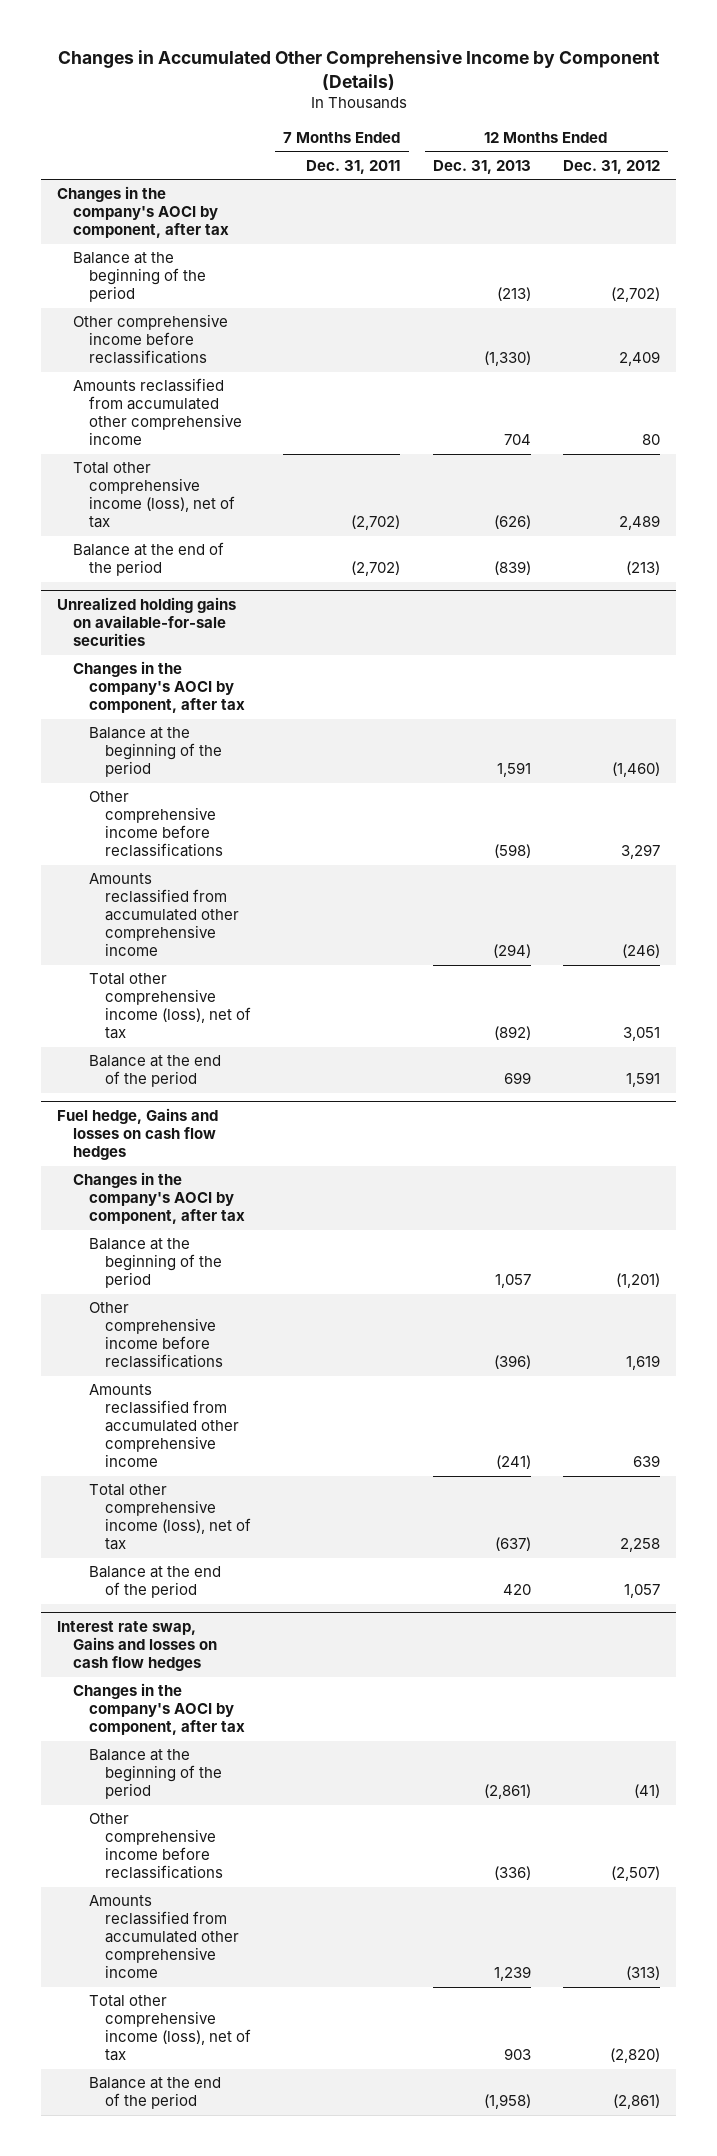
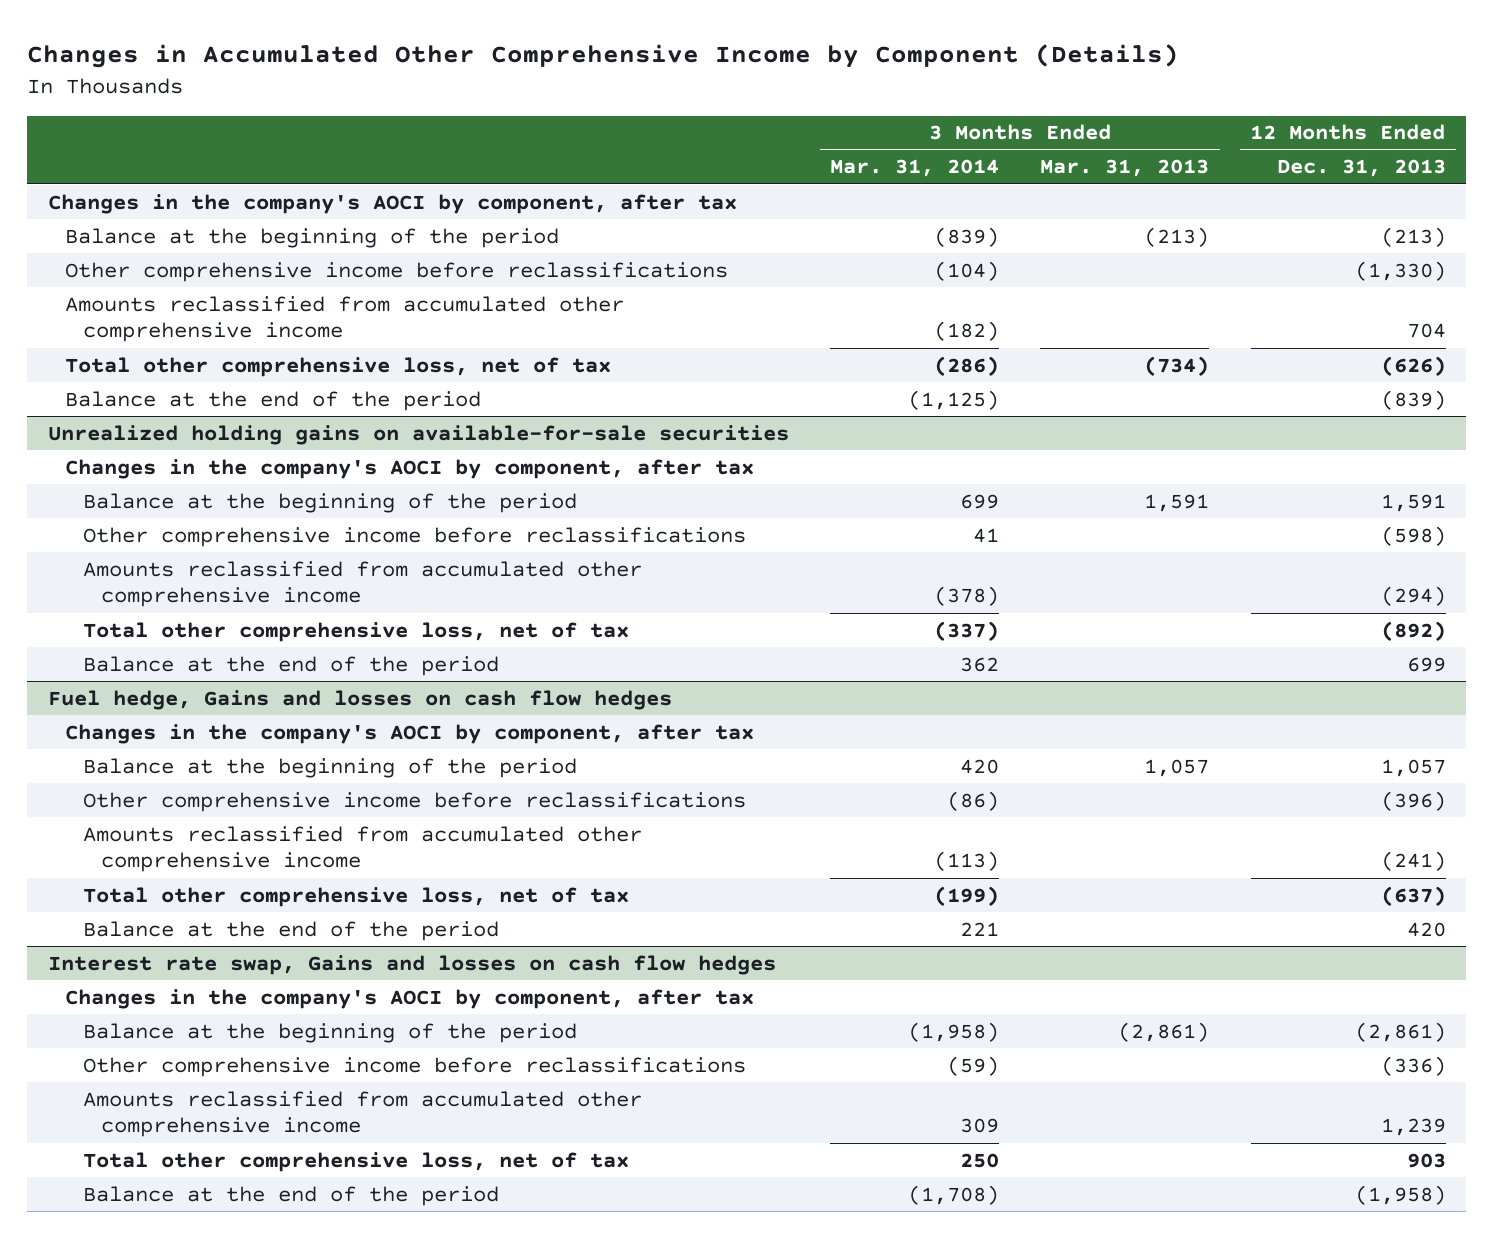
- | 7 Months Ended Dec. 31, 2011 | 12 Months Ended Dec. 31, 2013 | 12 Months Ended Dec. 31, 2012
+ | 3 Months Ended Mar. 31, 2014 | 3 Months Ended Mar. 31, 2013 | 12 Months Ended Dec. 31, 2013
- Total other comprehensive income (loss), net of tax | (2,702) | (626) | 2,489
+ Total other comprehensive loss, net of tax | (286) | (734) | (626)
@ Unrealized holding gains on available-for-sale securities
- Total other comprehensive income (loss), net of tax | | (892) | 3,051
+ Total other comprehensive loss, net of tax | (337) | | (892)
@ Fuel hedge, Gains and losses on cash flow hedges
- Total other comprehensive income (loss), net of tax | | (637) | 2,258
+ Total other comprehensive loss, net of tax | (199) | | (637)
@ Interest rate swap, Gains and losses on cash flow hedges
- Total other comprehensive income (loss), net of tax | | 903 | (2,820)
+ Total other comprehensive loss, net of tax | 250 | | 903

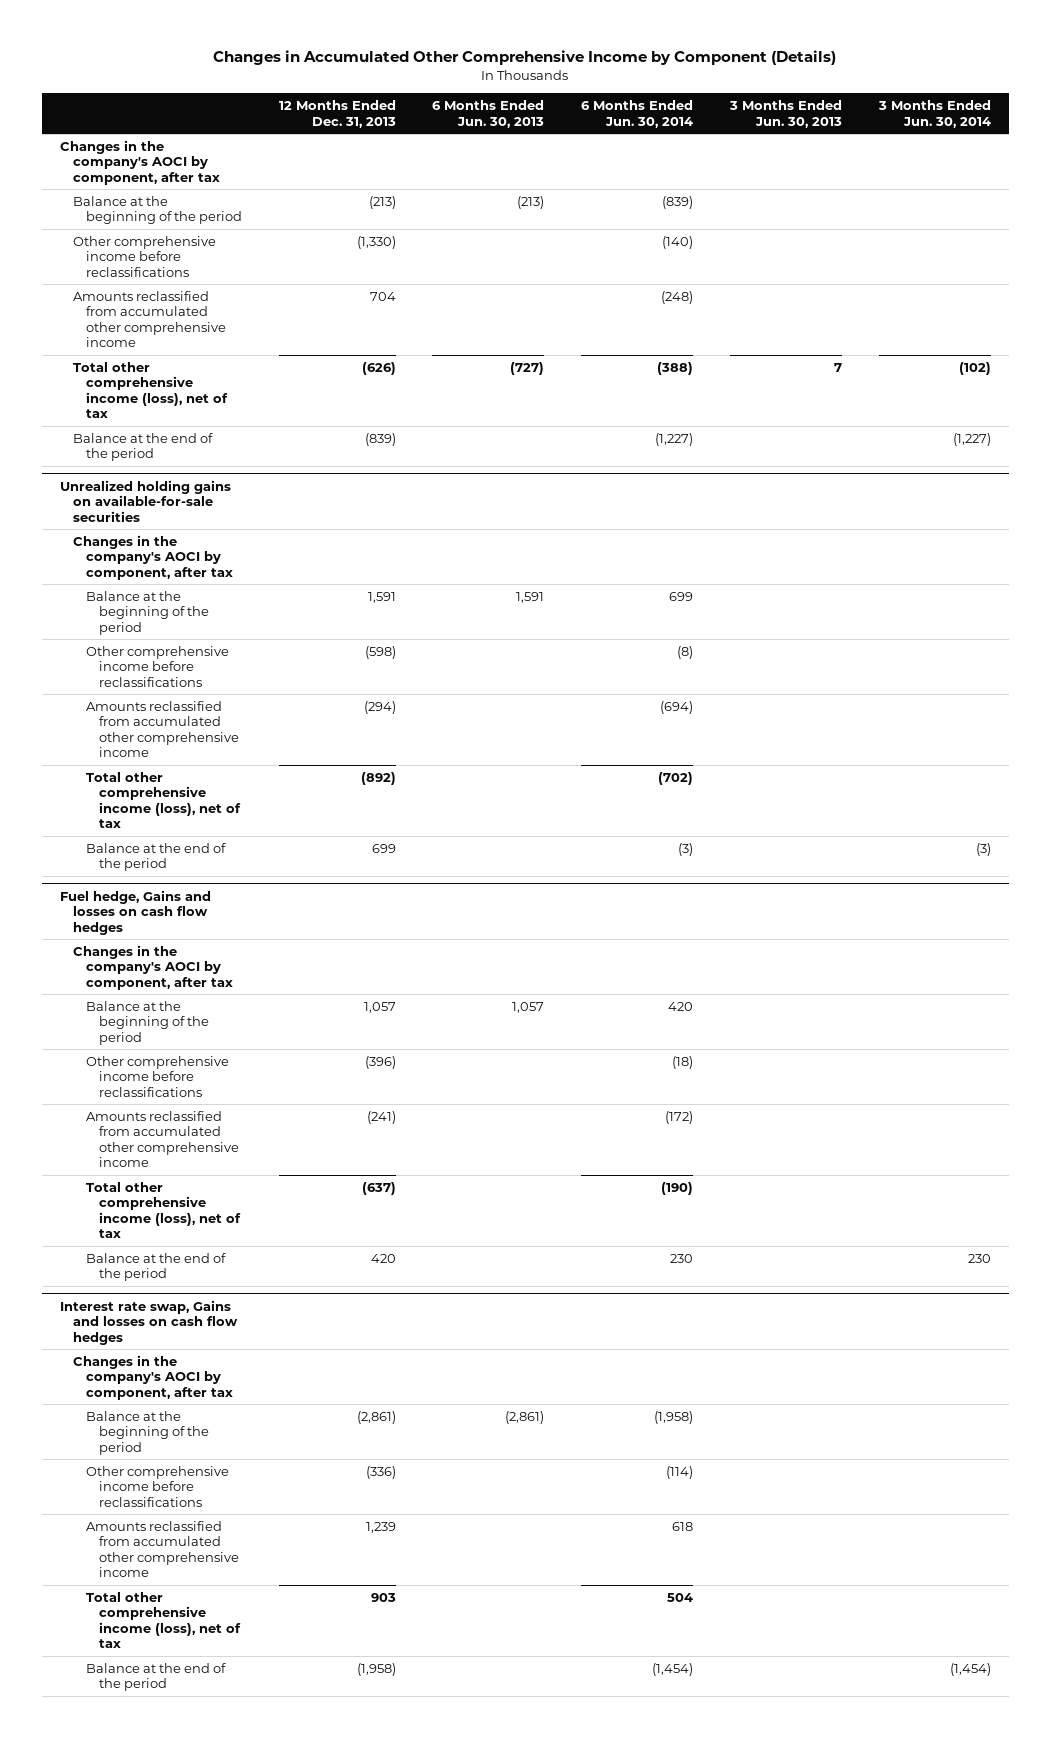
- | 3 Months Ended Mar. 31, 2014 | 3 Months Ended Mar. 31, 2013 | 12 Months Ended Dec. 31, 2013
+ | 12 Months Ended Dec. 31, 2013 | 6 Months Ended Jun. 30, 2013 | 6 Months Ended Jun. 30, 2014 | 3 Months Ended Jun. 30, 2013 | 3 Months Ended Jun. 30, 2014
- Total other comprehensive loss, net of tax | (286) | (734) | (626)
+ Total other comprehensive income (loss), net of tax | (626) | (727) | (388) | 7 | (102)
@ Unrealized holding gains on available-for-sale securities
- Total other comprehensive loss, net of tax | (337) | | (892)
+ Total other comprehensive income (loss), net of tax | (892) | | (702) | |
@ Fuel hedge, Gains and losses on cash flow hedges
- Total other comprehensive loss, net of tax | (199) | | (637)
+ Total other comprehensive income (loss), net of tax | (637) | | (190) | |
@ Interest rate swap, Gains and losses on cash flow hedges
- Total other comprehensive loss, net of tax | 250 | | 903
+ Total other comprehensive income (loss), net of tax | 903 | | 504 | |

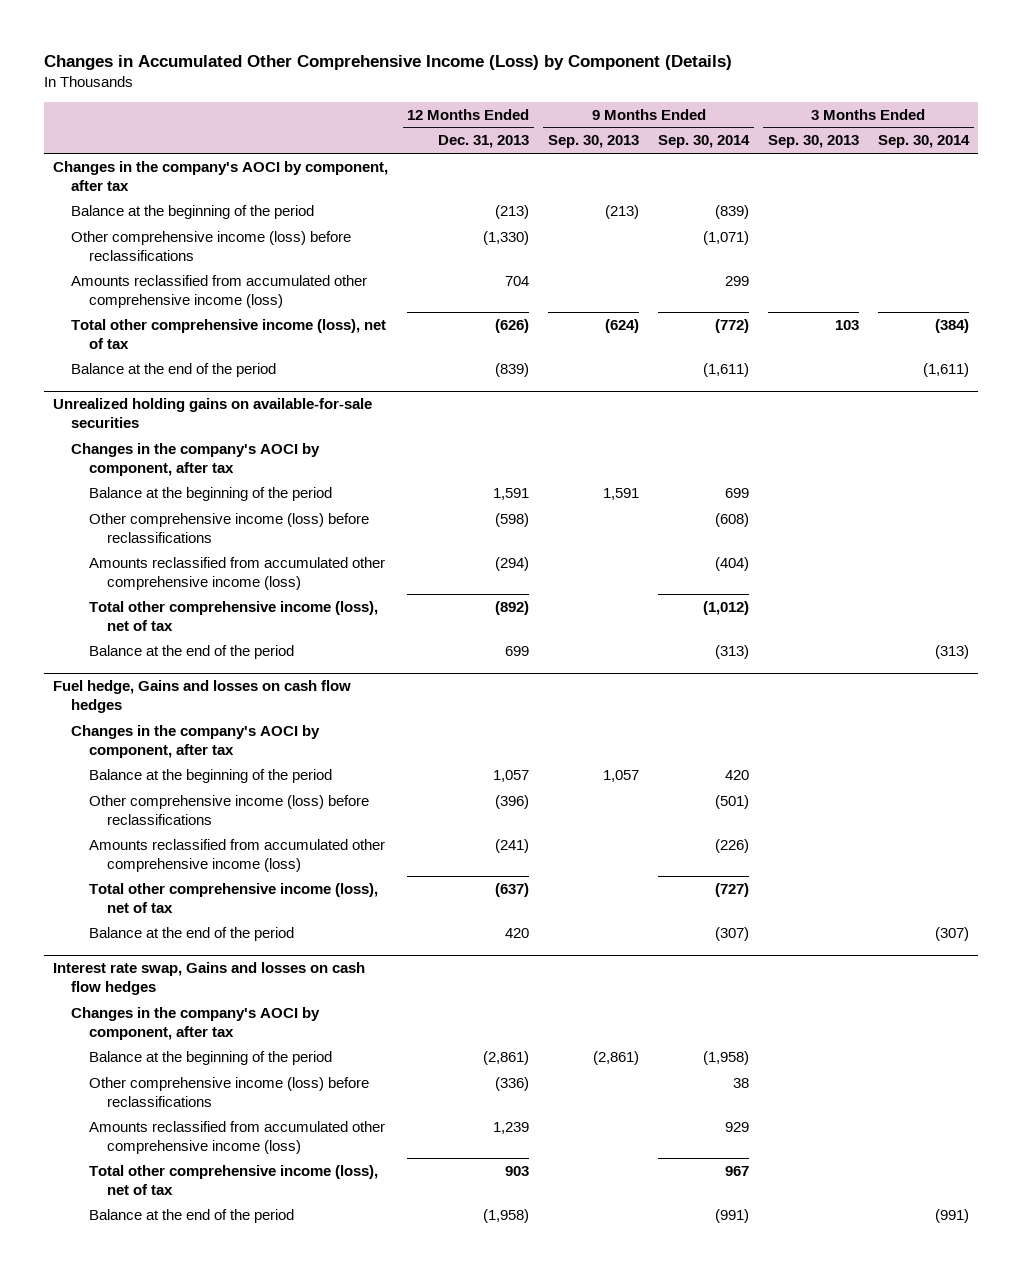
- Changes in Accumulated Other Comprehensive Income by Component (Details)
+ Changes in Accumulated Other Comprehensive Income (Loss) by Component (Details)
- | 12 Months Ended Dec. 31, 2013 | 6 Months Ended Jun. 30, 2013 | 6 Months Ended Jun. 30, 2014 | 3 Months Ended Jun. 30, 2013 | 3 Months Ended Jun. 30, 2014
+ | 12 Months Ended Dec. 31, 2013 | 9 Months Ended Sep. 30, 2013 | 9 Months Ended Sep. 30, 2014 | 3 Months Ended Sep. 30, 2013 | 3 Months Ended Sep. 30, 2014
- Other comprehensive income before reclassifications | (1,330) | | (140) | |
- Amounts reclassified from accumulated other comprehensive income | 704 | | (248) | |
+ Other comprehensive income (loss) before reclassifications | (1,330) | | (1,071) | |
+ Amounts reclassified from accumulated other comprehensive income (loss) | 704 | | 299 | |
@ Unrealized holding gains on available-for-sale securities
- Other comprehensive income before reclassifications | (598) | | (8) | |
- Amounts reclassified from accumulated other comprehensive income | (294) | | (694) | |
+ Other comprehensive income (loss) before reclassifications | (598) | | (608) | |
+ Amounts reclassified from accumulated other comprehensive income (loss) | (294) | | (404) | |
@ Fuel hedge, Gains and losses on cash flow hedges
- Other comprehensive income before reclassifications | (396) | | (18) | |
- Amounts reclassified from accumulated other comprehensive income | (241) | | (172) | |
+ Other comprehensive income (loss) before reclassifications | (396) | | (501) | |
+ Amounts reclassified from accumulated other comprehensive income (loss) | (241) | | (226) | |
@ Interest rate swap, Gains and losses on cash flow hedges
- Other comprehensive income before reclassifications | (336) | | (114) | |
- Amounts reclassified from accumulated other comprehensive income | 1,239 | | 618 | |
+ Other comprehensive income (loss) before reclassifications | (336) | | 38 | |
+ Amounts reclassified from accumulated other comprehensive income (loss) | 1,239 | | 929 | |

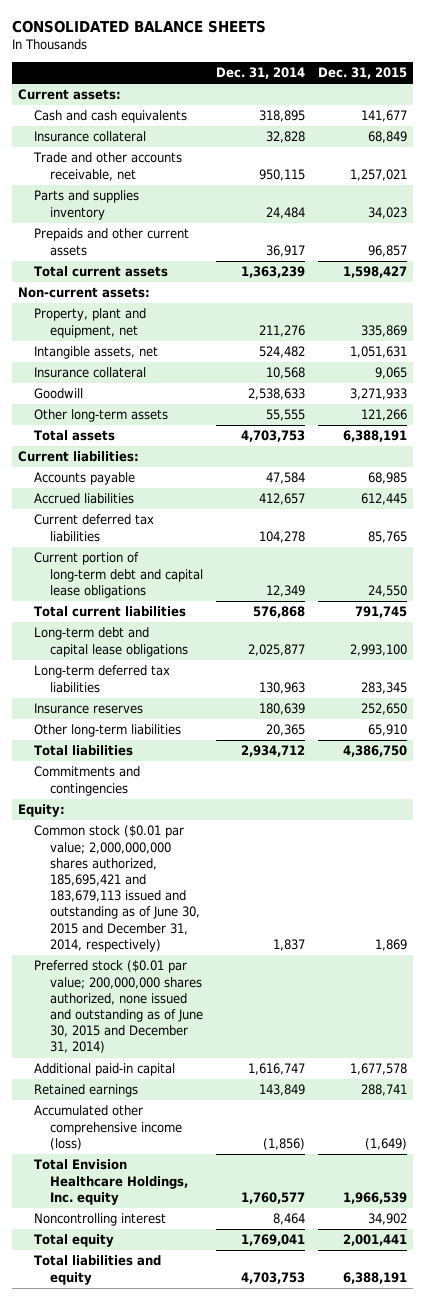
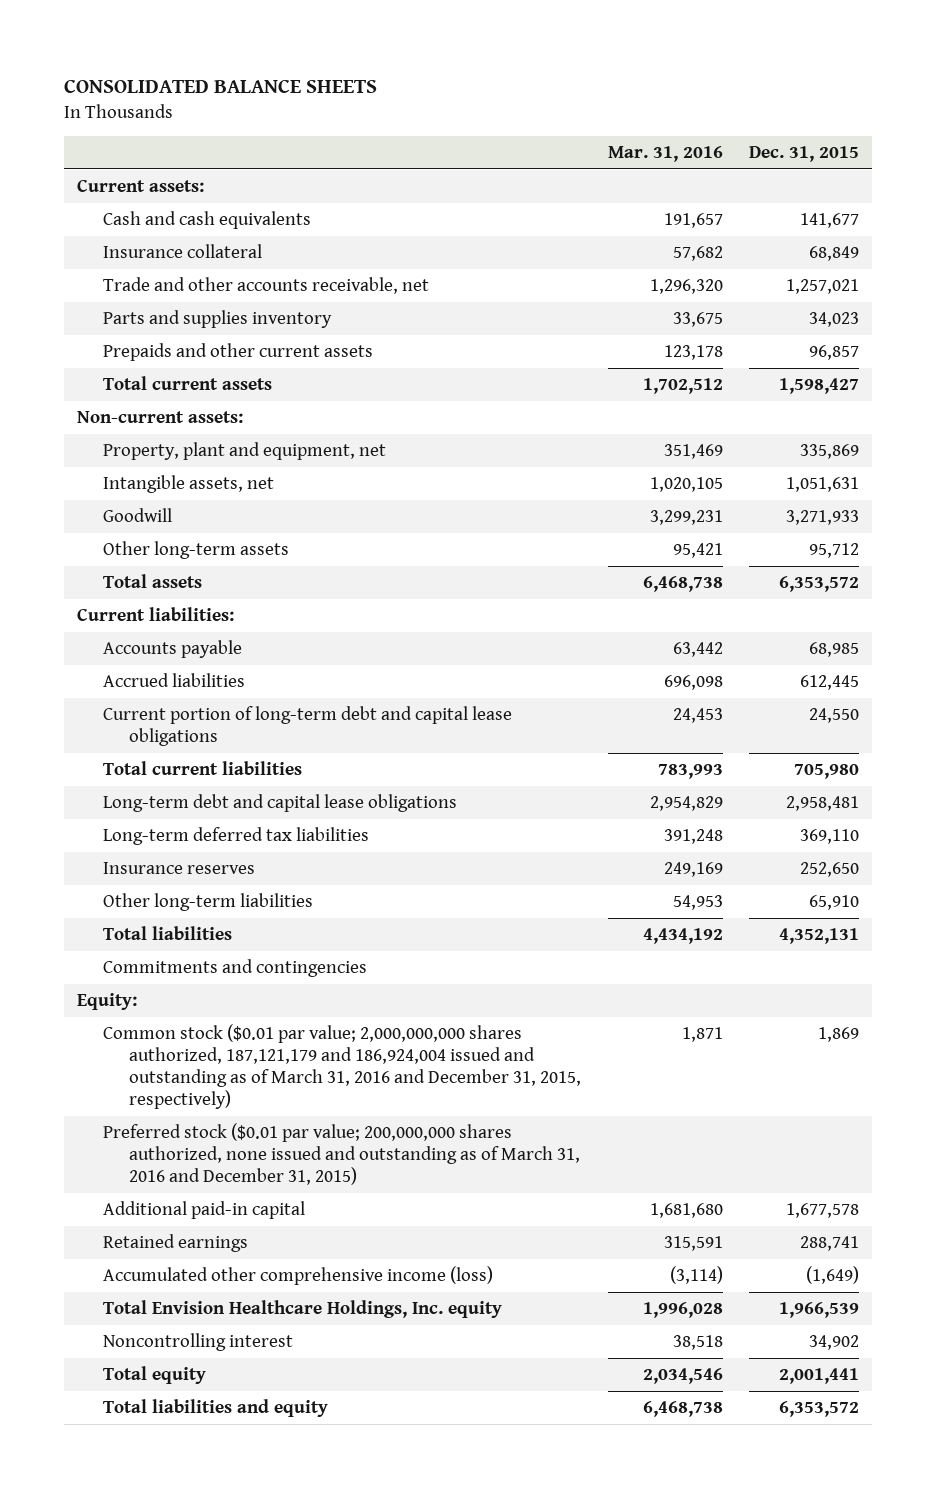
- | Dec. 31, 2014 | Dec. 31, 2015
+ | Mar. 31, 2016 | Dec. 31, 2015
- Insurance collateral | 10,568 | 9,065
- Other long-term assets | 55,555 | 121,266
- Total assets | 4,703,753 | 6,388,191
+ Other long-term assets | 95,421 | 95,712
+ Total assets | 6,468,738 | 6,353,572
- Current deferred tax liabilities | 104,278 | 85,765
- Total current liabilities | 576,868 | 791,745
- Long-term debt and capital lease obligations | 2,025,877 | 2,993,100
- Long-term deferred tax liabilities | 130,963 | 283,345
+ Total current liabilities | 783,993 | 705,980
+ Long-term debt and capital lease obligations | 2,954,829 | 2,958,481
+ Long-term deferred tax liabilities | 391,248 | 369,110
- Total liabilities | 2,934,712 | 4,386,750
+ Total liabilities | 4,434,192 | 4,352,131
- Common stock ($0.01 par value; 2,000,000,000 shares authorized, 185,695,421 and 183,679,113 issued and outstanding as of June 30, 2015 and December 31, 2014, respectively) | 1,837 | 1,869
- Preferred stock ($0.01 par value; 200,000,000 shares authorized, none issued and outstanding as of June 30, 2015 and December 31, 2014)
+ Common stock ($0.01 par value; 2,000,000,000 shares authorized, 187,121,179 and 186,924,004 issued and outstanding as of March 31, 2016 and December 31, 2015, respectively) | 1,871 | 1,869
+ Preferred stock ($0.01 par value; 200,000,000 shares authorized, none issued and outstanding as of March 31, 2016 and December 31, 2015)
- Total liabilities and equity | 4,703,753 | 6,388,191
+ Total liabilities and equity | 6,468,738 | 6,353,572

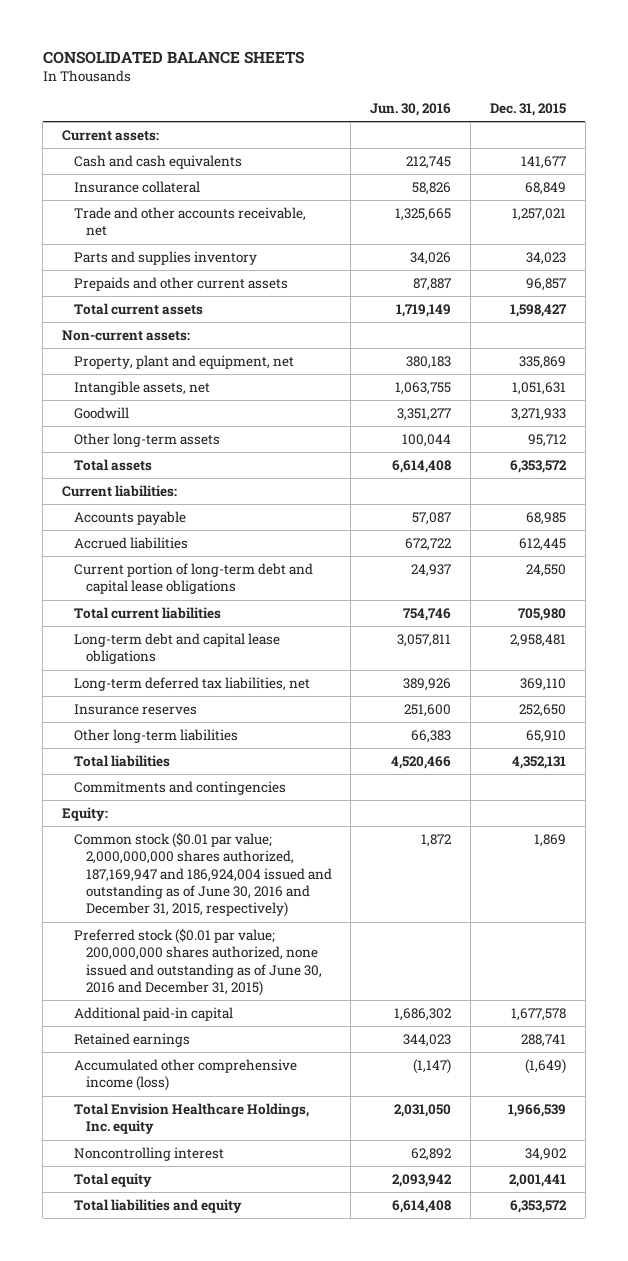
- | Mar. 31, 2016 | Dec. 31, 2015
+ | Jun. 30, 2016 | Dec. 31, 2015
- Long-term deferred tax liabilities | 391,248 | 369,110
+ Long-term deferred tax liabilities, net | 389,926 | 369,110
- Common stock ($0.01 par value; 2,000,000,000 shares authorized, 187,121,179 and 186,924,004 issued and outstanding as of March 31, 2016 and December 31, 2015, respectively) | 1,871 | 1,869
- Preferred stock ($0.01 par value; 200,000,000 shares authorized, none issued and outstanding as of March 31, 2016 and December 31, 2015)
+ Common stock ($0.01 par value; 2,000,000,000 shares authorized, 187,169,947 and 186,924,004 issued and outstanding as of June 30, 2016 and December 31, 2015, respectively) | 1,872 | 1,869
+ Preferred stock ($0.01 par value; 200,000,000 shares authorized, none issued and outstanding as of June 30, 2016 and December 31, 2015)

